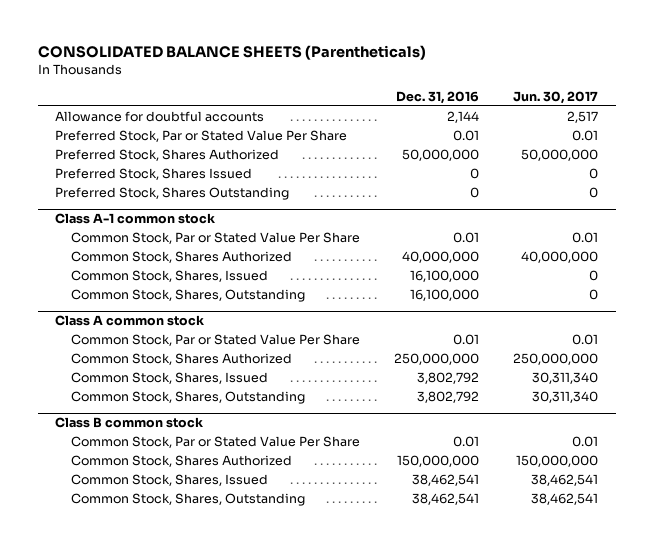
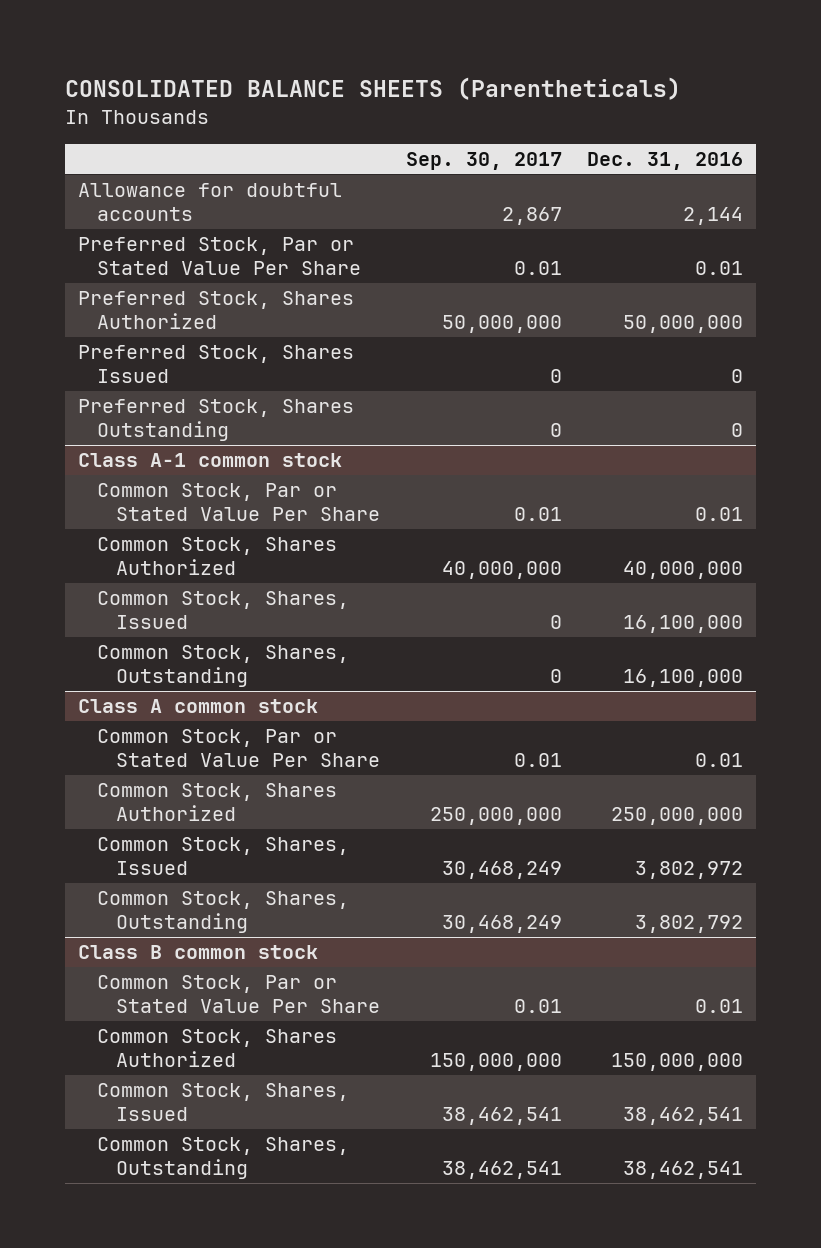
- | Dec. 31, 2016 | Jun. 30, 2017
+ | Sep. 30, 2017 | Dec. 31, 2016
@ Class A common stock
- Common Stock, Shares, Issued | 3,802,792 | 30,311,340
+ Common Stock, Shares, Issued | 30,468,249 | 3,802,972

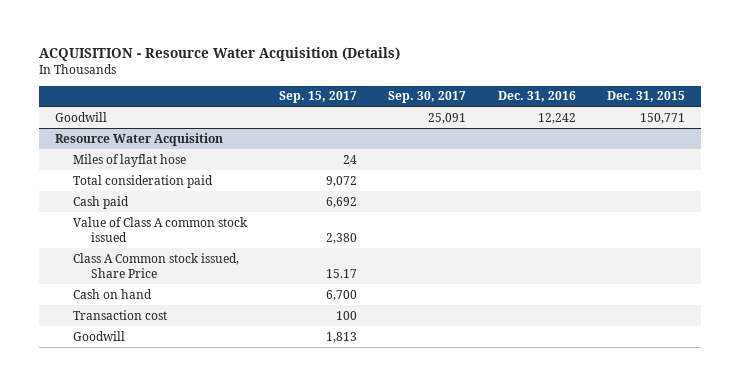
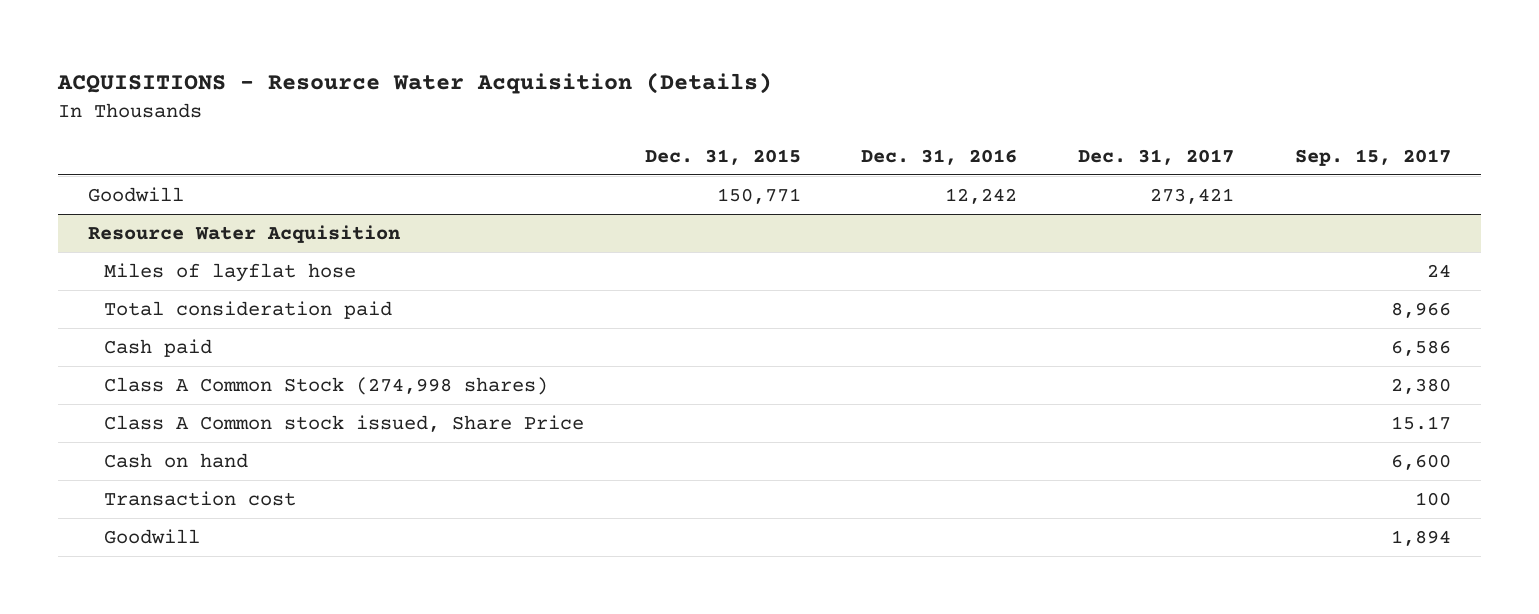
- ACQUISITION - Resource Water Acquisition (Details)
+ ACQUISITIONS - Resource Water Acquisition (Details)
- | Sep. 15, 2017 | Sep. 30, 2017 | Dec. 31, 2016 | Dec. 31, 2015
+ | Dec. 31, 2015 | Dec. 31, 2016 | Dec. 31, 2017 | Sep. 15, 2017
@ Resource Water Acquisition
- Total consideration paid | 9,072 | | |
- Cash paid | 6,692 | | |
- Value of Class A common stock issued | 2,380 | | |
+ Total consideration paid | | | | 8,966
+ Cash paid | | | | 6,586
+ Class A Common Stock (274,998 shares) | | | | 2,380
- Cash on hand | 6,700 | | |
+ Cash on hand | | | | 6,600
- Goodwill | 1,813 | | |
+ Goodwill | | | | 1,894

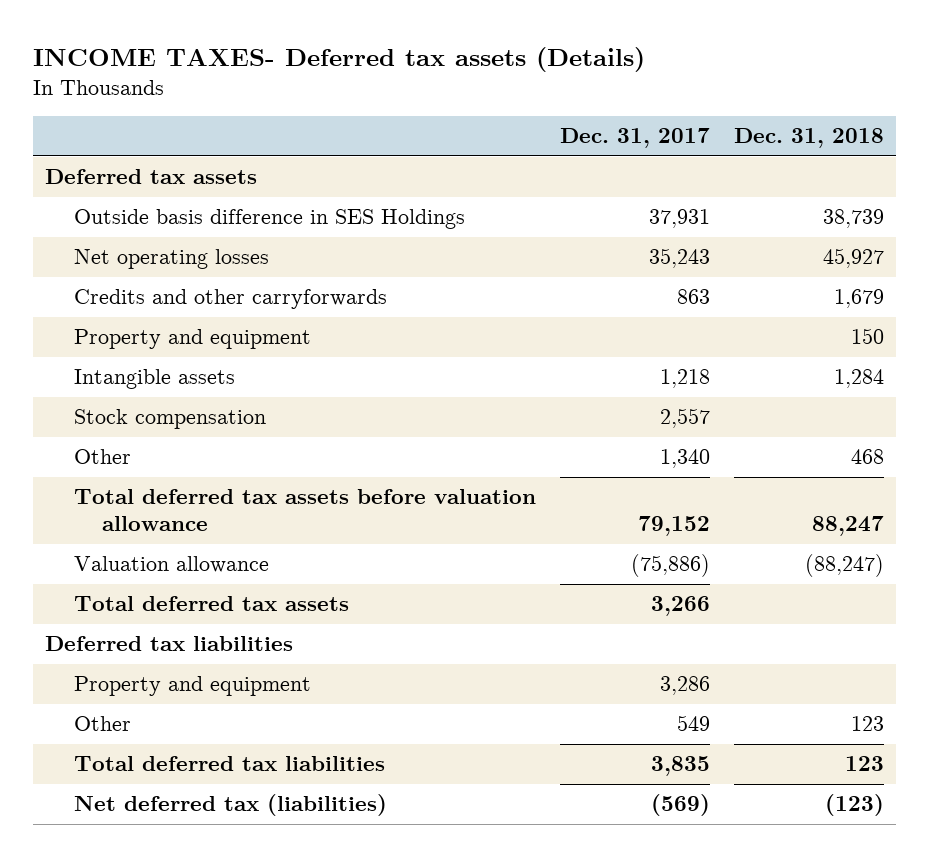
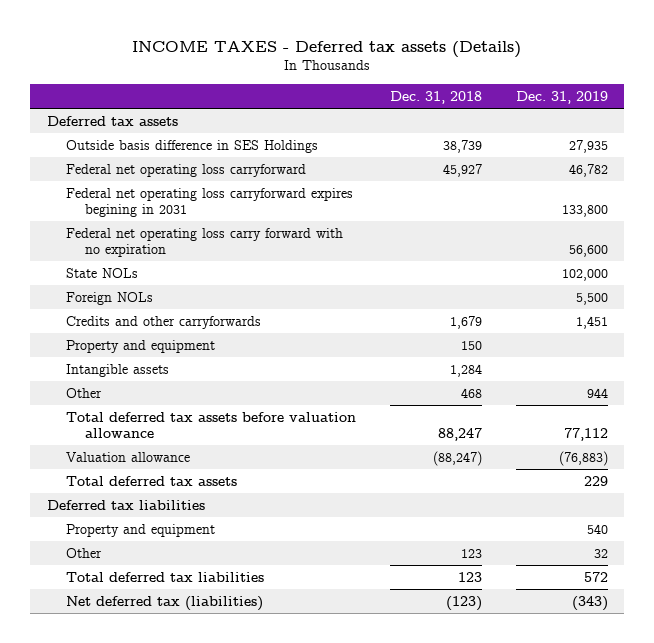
- INCOME TAXES- Deferred tax assets (Details)
+ INCOME TAXES - Deferred tax assets (Details)
- | Dec. 31, 2017 | Dec. 31, 2018
+ | Dec. 31, 2018 | Dec. 31, 2019
- Net operating losses | 35,243 | 45,927
+ Federal net operating loss carryforward | 45,927 | 46,782
+ Federal net operating loss carryforward expires begining in 2031 | | 133,800
+ Federal net operating loss carry forward with no expiration | | 56,600
+ State NOLs | | 102,000
+ Foreign NOLs | | 5,500
- Stock compensation | 2,557 |

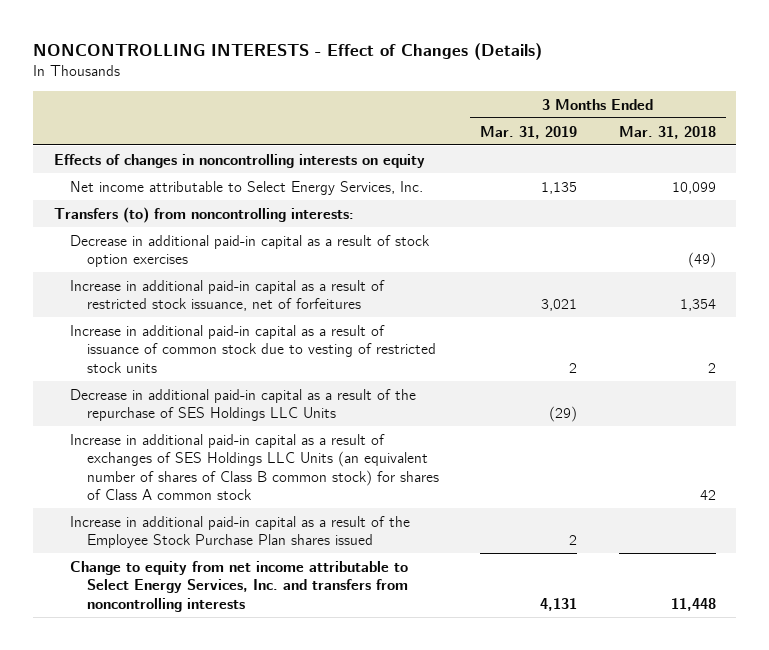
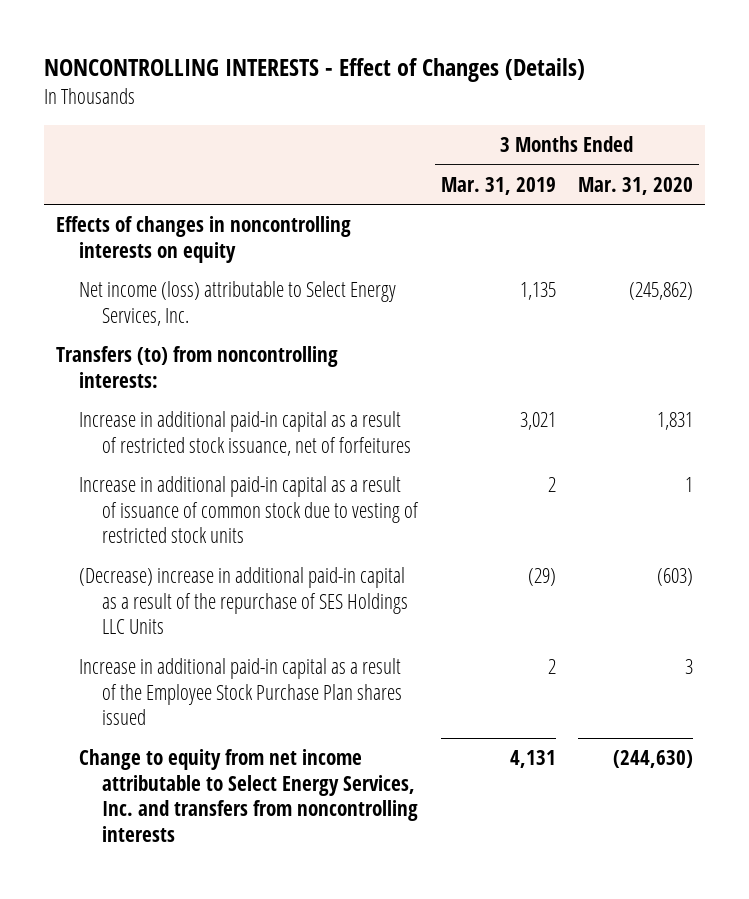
- | 3 Months Ended Mar. 31, 2019 | 3 Months Ended Mar. 31, 2018
+ | 3 Months Ended Mar. 31, 2019 | 3 Months Ended Mar. 31, 2020
- Net income attributable to Select Energy Services, Inc. | 1,135 | 10,099
+ Net income (loss) attributable to Select Energy Services, Inc. | 1,135 | (245,862)
- Decrease in additional paid-in capital as a result of stock option exercises | | (49)
- Decrease in additional paid-in capital as a result of the repurchase of SES Holdings LLC Units | (29) |
- Increase in additional paid-in capital as a result of exchanges of SES Holdings LLC Units (an equivalent number of shares of Class B common stock) for shares of Class A common stock | | 42
+ (Decrease) increase in additional paid-in capital as a result of the repurchase of SES Holdings LLC Units | (29) | (603)

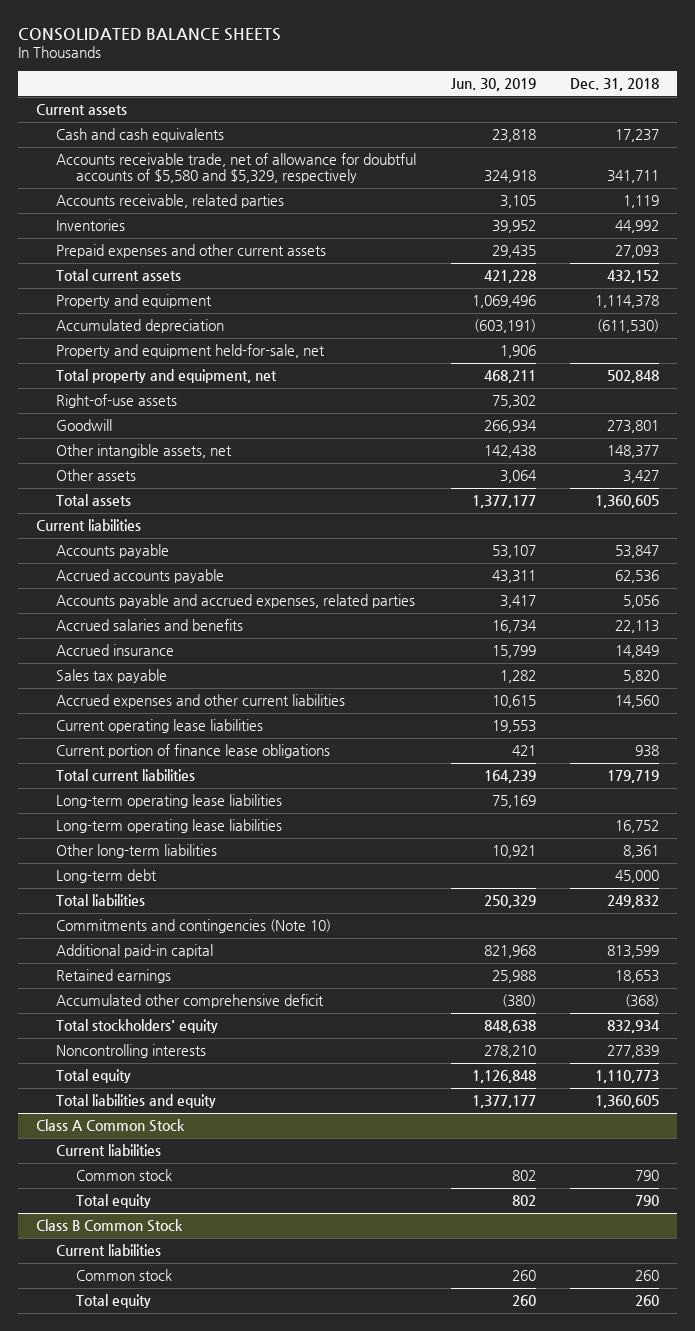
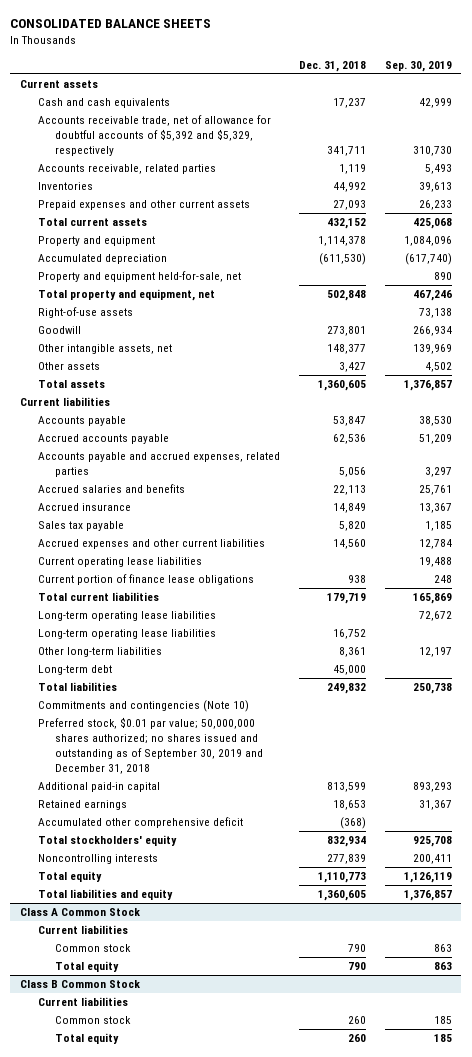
- | Jun. 30, 2019 | Dec. 31, 2018
+ | Dec. 31, 2018 | Sep. 30, 2019
- Accounts receivable trade, net of allowance for doubtful accounts of $5,580 and $5,329, respectively | 324,918 | 341,711
+ Accounts receivable trade, net of allowance for doubtful accounts of $5,392 and $5,329, respectively | 341,711 | 310,730
+ Preferred stock, $0.01 par value; 50,000,000 shares authorized; no shares issued and outstanding as of September 30, 2019 and December 31, 2018

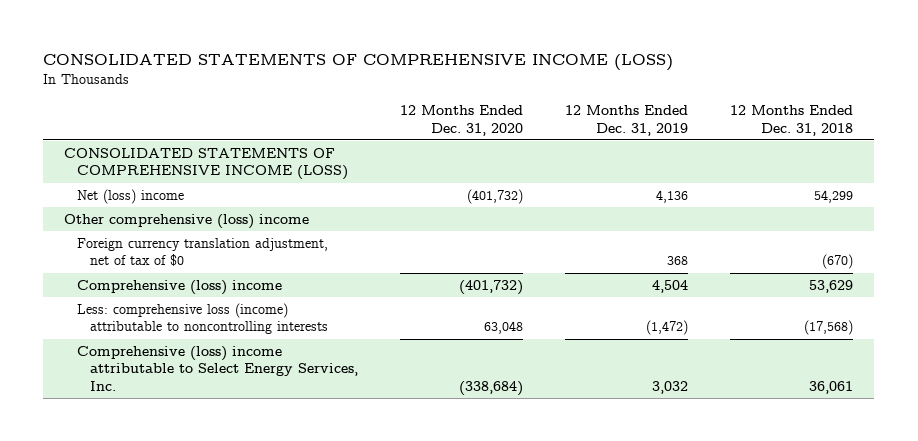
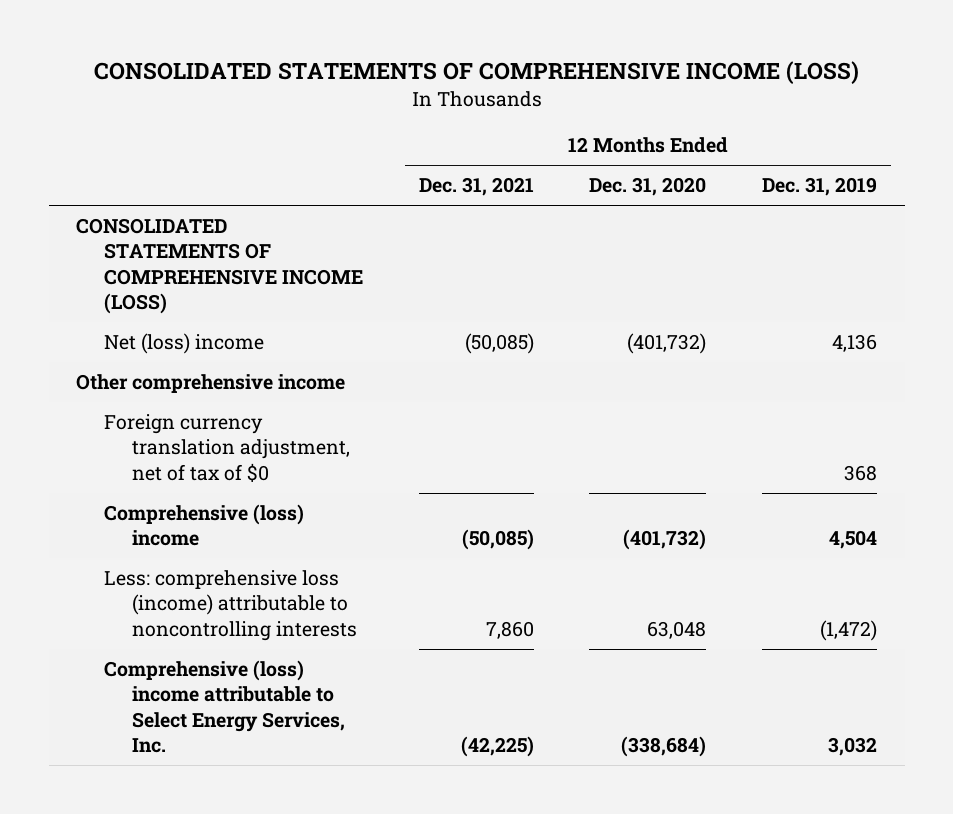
- | 12 Months Ended Dec. 31, 2020 | 12 Months Ended Dec. 31, 2019 | 12 Months Ended Dec. 31, 2018
+ | 12 Months Ended Dec. 31, 2021 | 12 Months Ended Dec. 31, 2020 | 12 Months Ended Dec. 31, 2019
- Other comprehensive (loss) income
+ Other comprehensive income

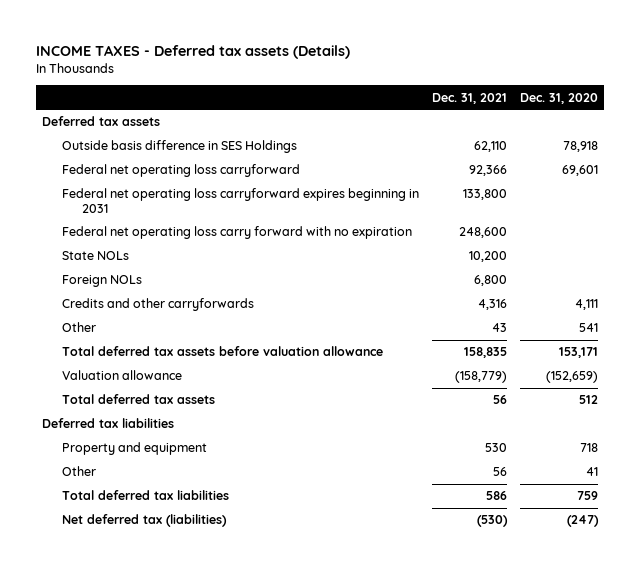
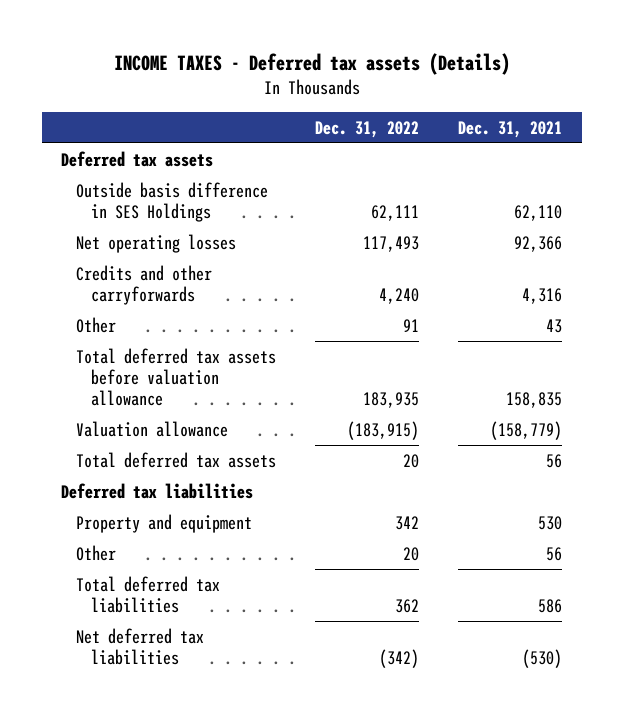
- | Dec. 31, 2021 | Dec. 31, 2020
+ | Dec. 31, 2022 | Dec. 31, 2021
- Federal net operating loss carryforward | 92,366 | 69,601
- Federal net operating loss carryforward expires beginning in 2031 | 133,800 |
- Federal net operating loss carry forward with no expiration | 248,600 |
- State NOLs | 10,200 |
- Foreign NOLs | 6,800 |
+ Net operating losses | 117,493 | 92,366
- Net deferred tax (liabilities) | (530) | (247)
+ Net deferred tax liabilities | (342) | (530)

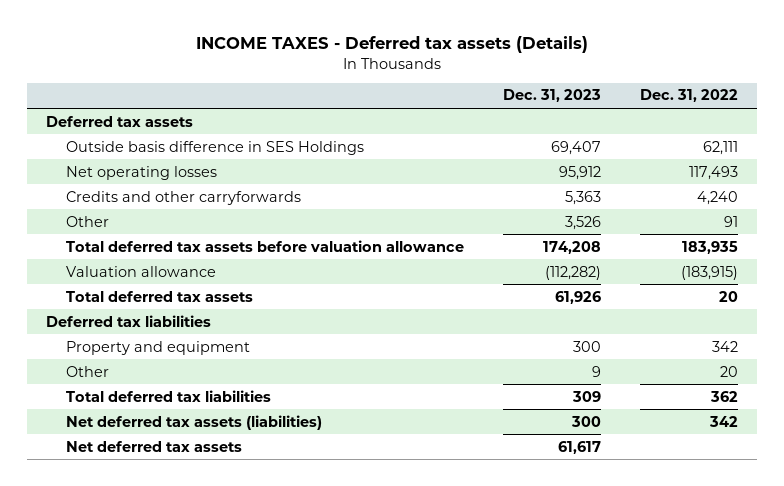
- | Dec. 31, 2022 | Dec. 31, 2021
+ | Dec. 31, 2023 | Dec. 31, 2022
- Net deferred tax liabilities | (342) | (530)
+ Net deferred tax assets (liabilities) | 300 | 342
+ Net deferred tax assets | 61,617 |

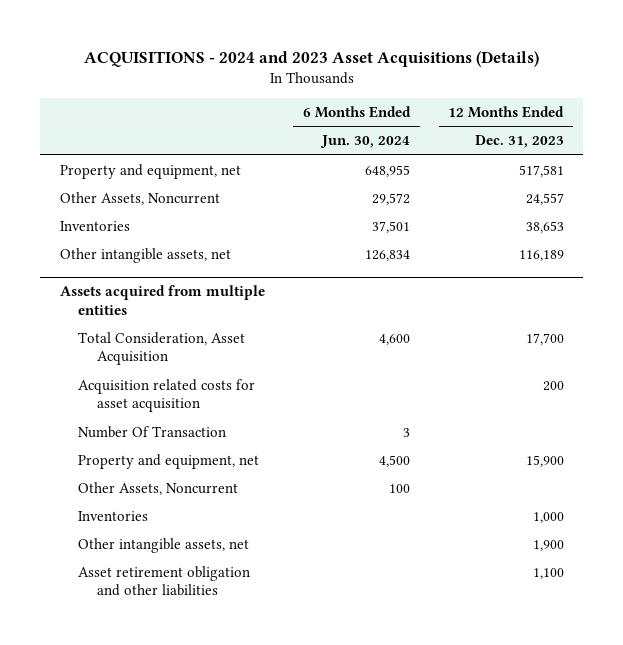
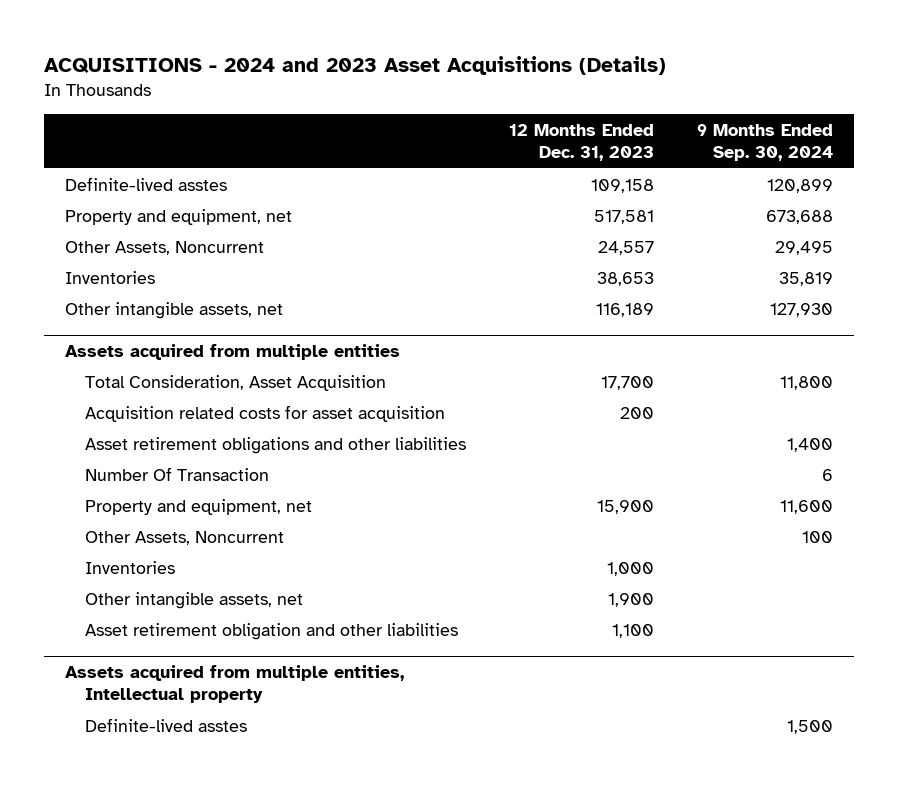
- | 6 Months Ended Jun. 30, 2024 | 12 Months Ended Dec. 31, 2023
+ | 12 Months Ended Dec. 31, 2023 | 9 Months Ended Sep. 30, 2024
+ Definite-lived asstes | 109,158 | 120,899
@ Assets acquired from multiple entities
+ Asset retirement obligations and other liabilities | | 1,400
+ Assets acquired from multiple entities, Intellectual property
+ Definite-lived asstes | | 1,500

